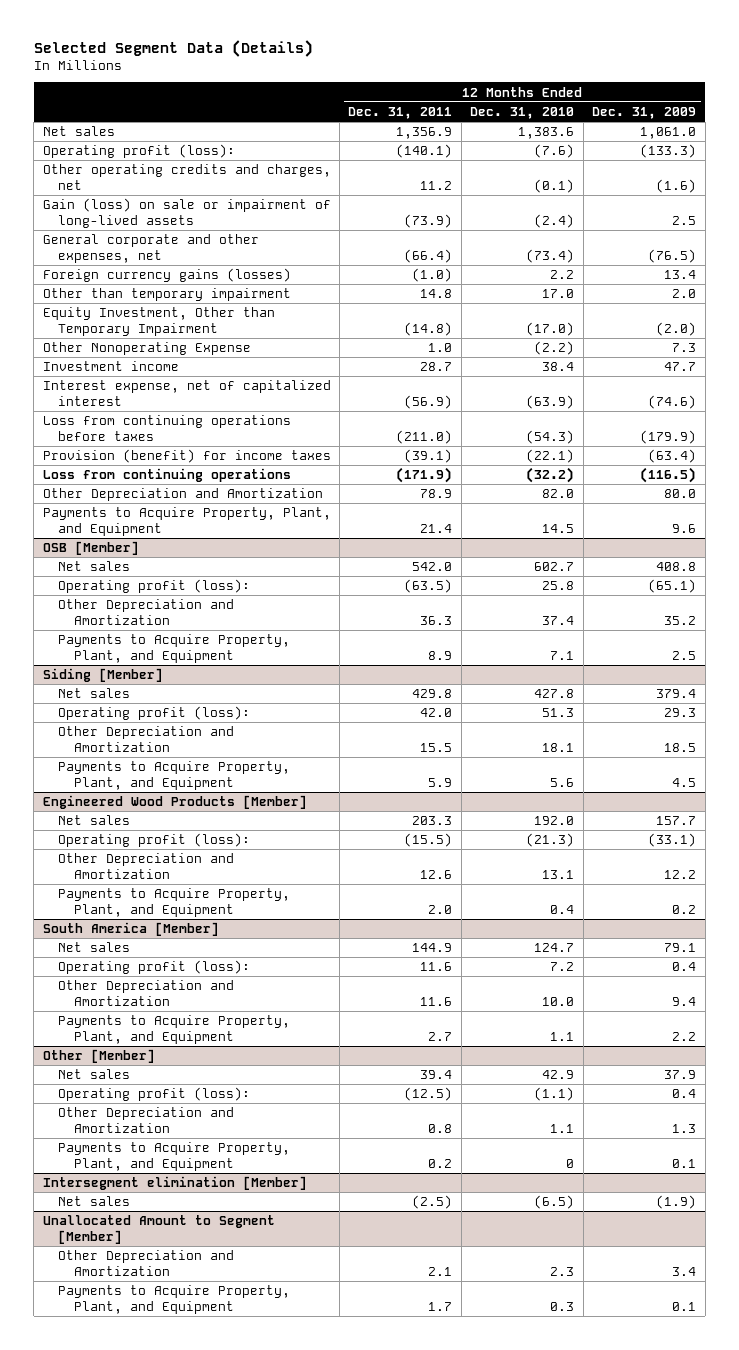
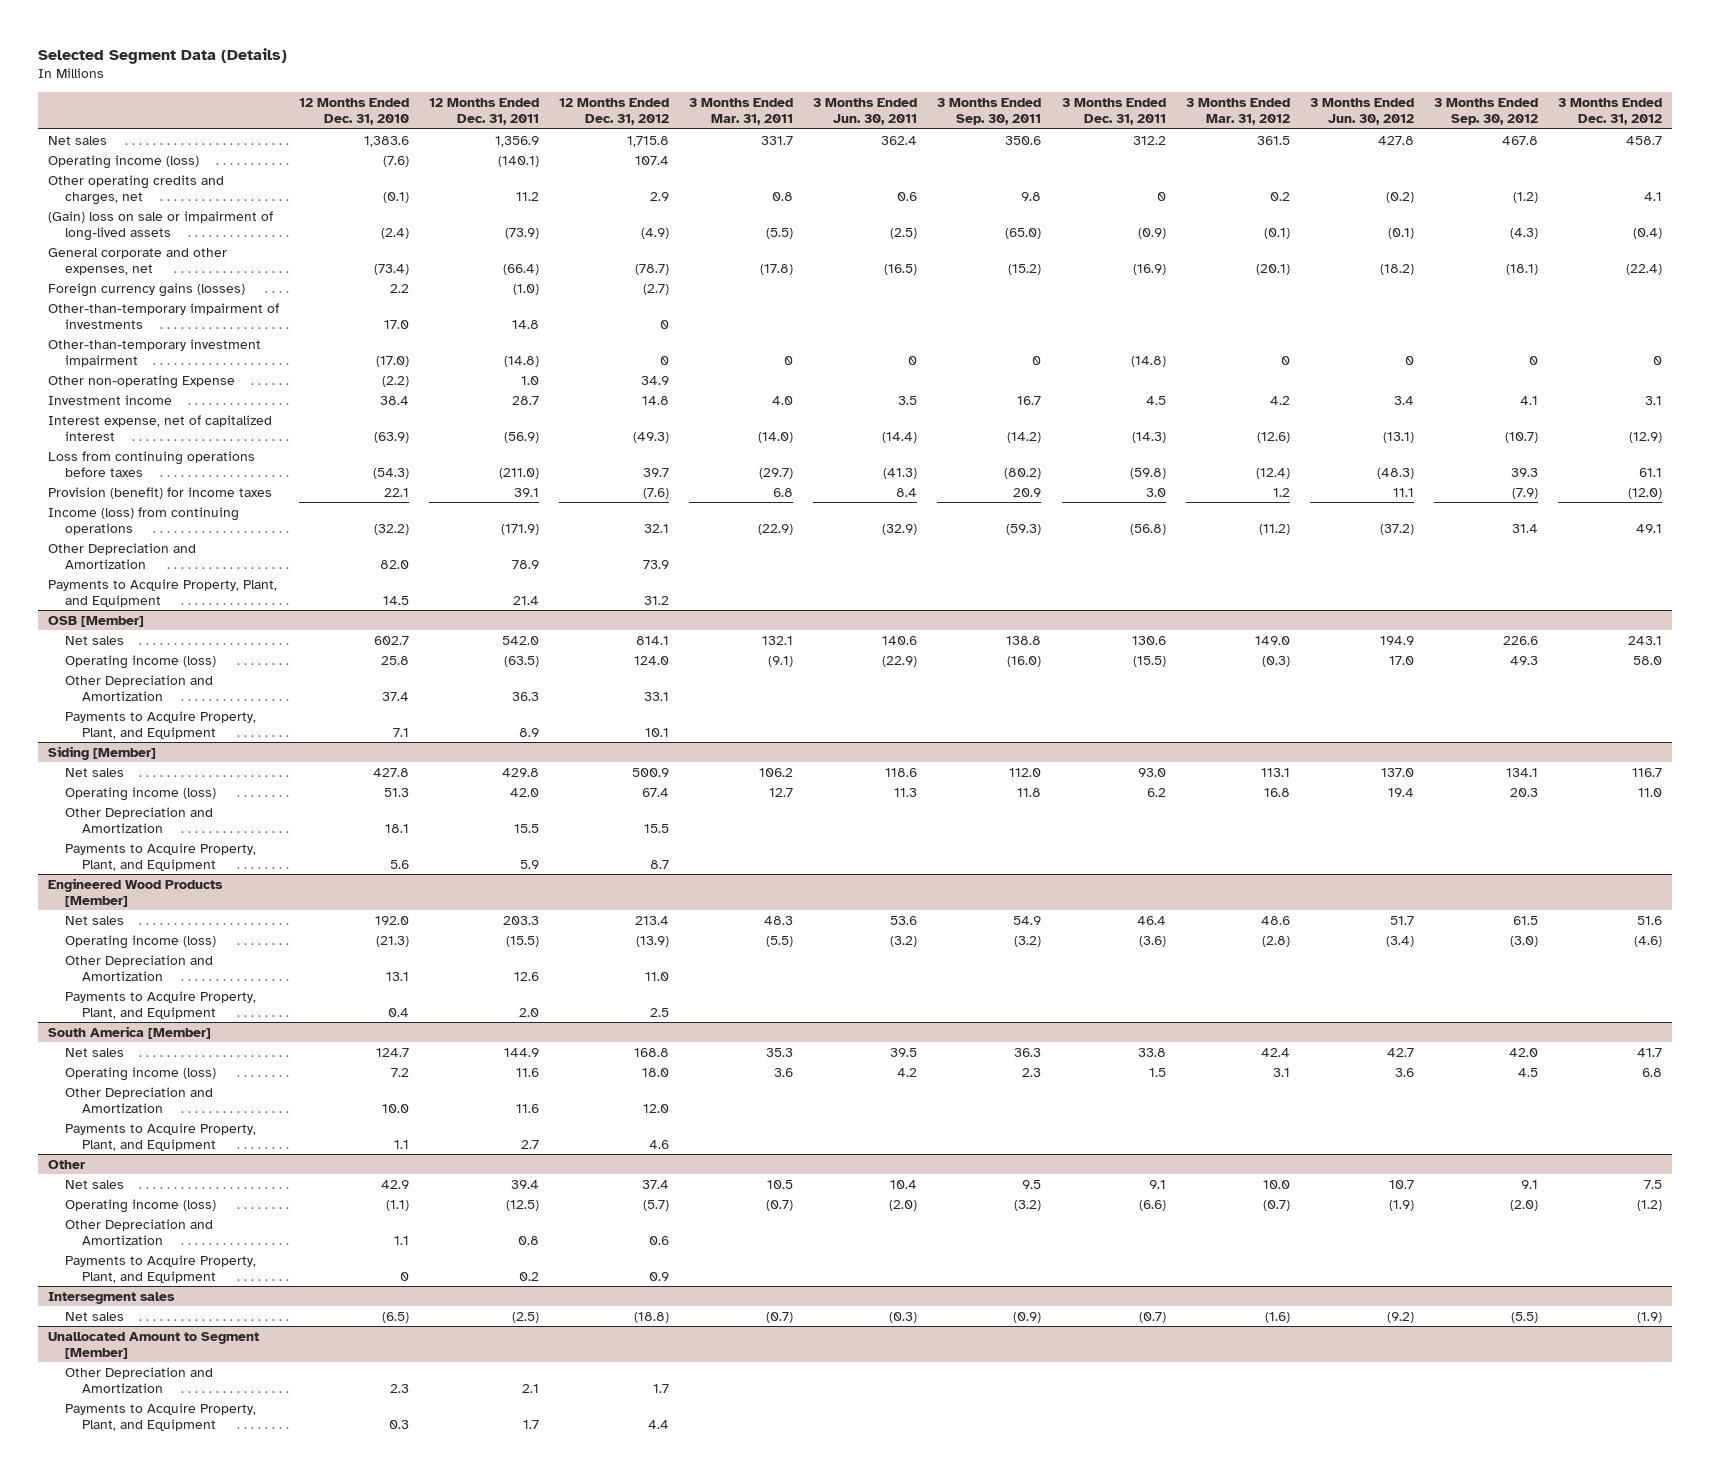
- | 12 Months Ended Dec. 31, 2011 | 12 Months Ended Dec. 31, 2010 | 12 Months Ended Dec. 31, 2009
+ | 12 Months Ended Dec. 31, 2010 | 12 Months Ended Dec. 31, 2011 | 12 Months Ended Dec. 31, 2012 | 3 Months Ended Mar. 31, 2011 | 3 Months Ended Jun. 30, 2011 | 3 Months Ended Sep. 30, 2011 | 3 Months Ended Dec. 31, 2011 | 3 Months Ended Mar. 31, 2012 | 3 Months Ended Jun. 30, 2012 | 3 Months Ended Sep. 30, 2012 | 3 Months Ended Dec. 31, 2012
- Operating profit (loss): | (140.1) | (7.6) | (133.3)
+ Operating income (loss) | (7.6) | (140.1) | 107.4 | | | | | | | |
- Gain (loss) on sale or impairment of long-lived assets | (73.9) | (2.4) | 2.5
+ (Gain) loss on sale or impairment of long-lived assets | (2.4) | (73.9) | (4.9) | (5.5) | (2.5) | (65.0) | (0.9) | (0.1) | (0.1) | (4.3) | (0.4)
- Other than temporary impairment | 14.8 | 17.0 | 2.0
- Equity Investment, Other than Temporary Impairment | (14.8) | (17.0) | (2.0)
- Other Nonoperating Expense | 1.0 | (2.2) | 7.3
+ Other-than-temporary impairment of investments | 17.0 | 14.8 | 0 | | | | | | | |
+ Other-than-temporary investment impairment | (17.0) | (14.8) | 0 | 0 | 0 | 0 | (14.8) | 0 | 0 | 0 | 0
+ Other non-operating Expense | (2.2) | 1.0 | 34.9 | | | | | | | |
- Provision (benefit) for income taxes | (39.1) | (22.1) | (63.4)
- Loss from continuing operations | (171.9) | (32.2) | (116.5)
+ Provision (benefit) for income taxes | 22.1 | 39.1 | (7.6) | 6.8 | 8.4 | 20.9 | 3.0 | 1.2 | 11.1 | (7.9) | (12.0)
+ Income (loss) from continuing operations | (32.2) | (171.9) | 32.1 | (22.9) | (32.9) | (59.3) | (56.8) | (11.2) | (37.2) | 31.4 | 49.1
@ OSB [Member]
- Operating profit (loss): | (63.5) | 25.8 | (65.1)
+ Operating income (loss) | 25.8 | (63.5) | 124.0 | (9.1) | (22.9) | (16.0) | (15.5) | (0.3) | 17.0 | 49.3 | 58.0
@ Siding [Member]
- Operating profit (loss): | 42.0 | 51.3 | 29.3
+ Operating income (loss) | 51.3 | 42.0 | 67.4 | 12.7 | 11.3 | 11.8 | 6.2 | 16.8 | 19.4 | 20.3 | 11.0
@ Engineered Wood Products [Member]
- Operating profit (loss): | (15.5) | (21.3) | (33.1)
+ Operating income (loss) | (21.3) | (15.5) | (13.9) | (5.5) | (3.2) | (3.2) | (3.6) | (2.8) | (3.4) | (3.0) | (4.6)
@ South America [Member]
- Operating profit (loss): | 11.6 | 7.2 | 0.4
+ Operating income (loss) | 7.2 | 11.6 | 18.0 | 3.6 | 4.2 | 2.3 | 1.5 | 3.1 | 3.6 | 4.5 | 6.8
- Other [Member]
+ Other
- Operating profit (loss): | (12.5) | (1.1) | 0.4
+ Operating income (loss) | (1.1) | (12.5) | (5.7) | (0.7) | (2.0) | (3.2) | (6.6) | (0.7) | (1.9) | (2.0) | (1.2)
- Intersegment elimination [Member]
+ Intersegment sales

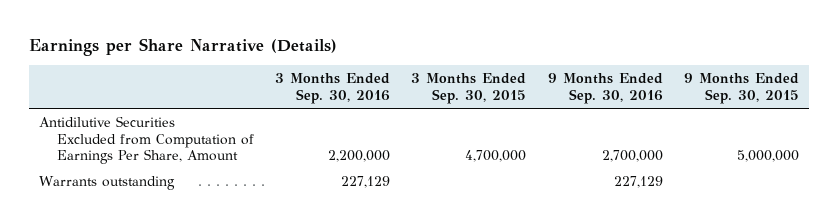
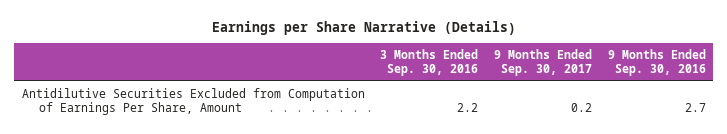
- | 3 Months Ended Sep. 30, 2016 | 3 Months Ended Sep. 30, 2015 | 9 Months Ended Sep. 30, 2016 | 9 Months Ended Sep. 30, 2015
+ | 3 Months Ended Sep. 30, 2016 | 9 Months Ended Sep. 30, 2017 | 9 Months Ended Sep. 30, 2016
- Antidilutive Securities Excluded from Computation of Earnings Per Share, Amount | 2,200,000 | 4,700,000 | 2,700,000 | 5,000,000
- Warrants outstanding | 227,129 | | 227,129 |
+ Antidilutive Securities Excluded from Computation of Earnings Per Share, Amount | 2.2 | 0.2 | 2.7

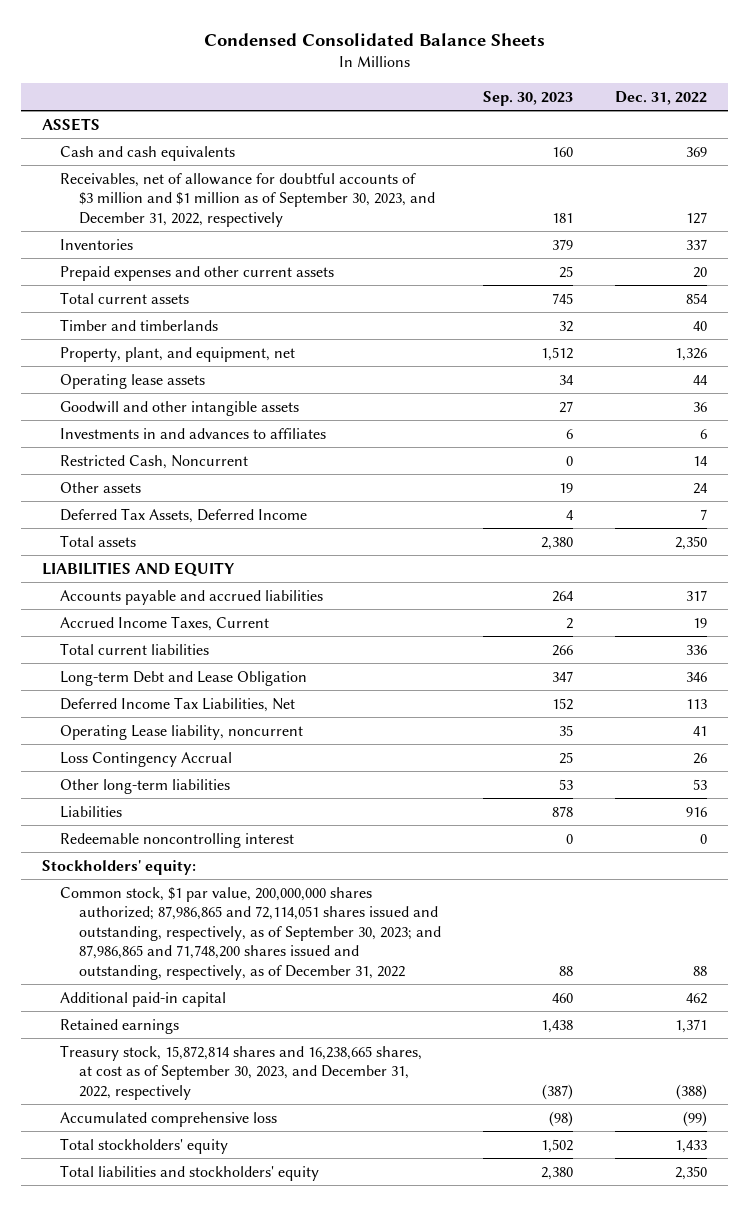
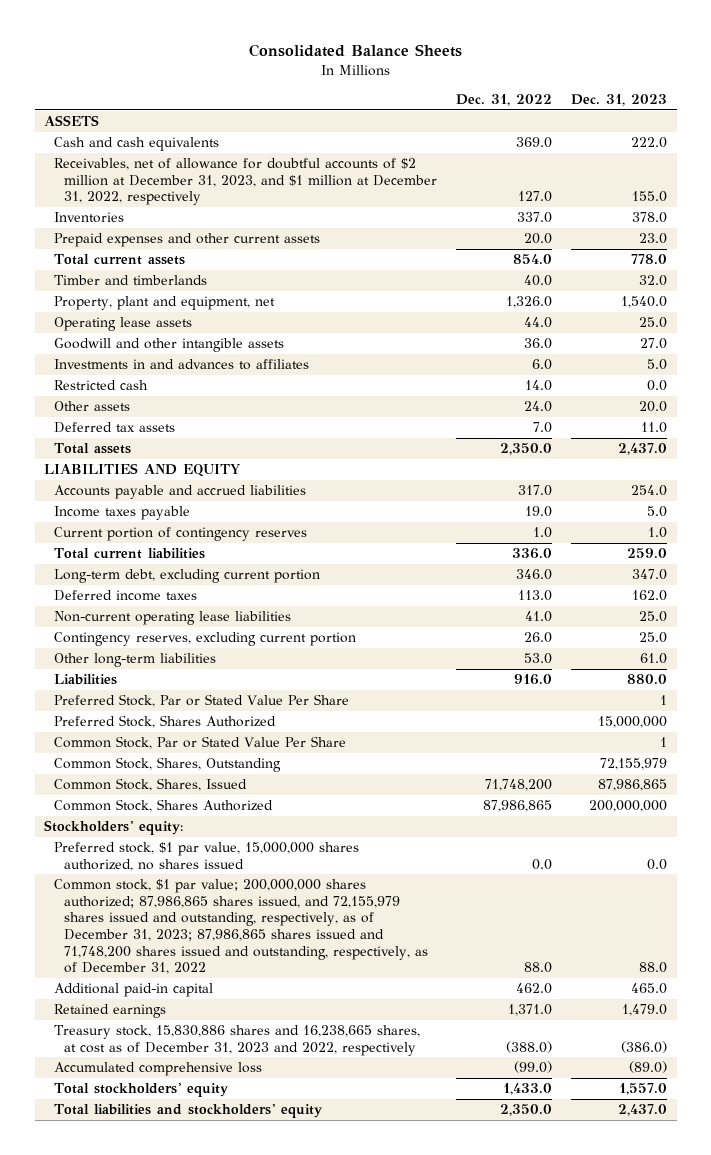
- Condensed Consolidated Balance Sheets
+ Consolidated Balance Sheets
- | Sep. 30, 2023 | Dec. 31, 2022
+ | Dec. 31, 2022 | Dec. 31, 2023
- Cash and cash equivalents | 160 | 369
- Receivables, net of allowance for doubtful accounts of $3 million and $1 million as of September 30, 2023, and December 31, 2022, respectively | 181 | 127
- Inventories | 379 | 337
- Prepaid expenses and other current assets | 25 | 20
- Total current assets | 745 | 854
- Timber and timberlands | 32 | 40
- Property, plant, and equipment, net | 1,512 | 1,326
- Operating lease assets | 34 | 44
- Goodwill and other intangible assets | 27 | 36
- Investments in and advances to affiliates | 6 | 6
- Restricted Cash, Noncurrent | 0 | 14
- Other assets | 19 | 24
- Deferred Tax Assets, Deferred Income | 4 | 7
- Total assets | 2,380 | 2,350
+ Cash and cash equivalents | 369.0 | 222.0
+ Receivables, net of allowance for doubtful accounts of $2 million at December 31, 2023, and $1 million at December 31, 2022, respectively | 127.0 | 155.0
+ Inventories | 337.0 | 378.0
+ Prepaid expenses and other current assets | 20.0 | 23.0
+ Total current assets | 854.0 | 778.0
+ Timber and timberlands | 40.0 | 32.0
+ Property, plant and equipment, net | 1,326.0 | 1,540.0
+ Operating lease assets | 44.0 | 25.0
+ Goodwill and other intangible assets | 36.0 | 27.0
+ Investments in and advances to affiliates | 6.0 | 5.0
+ Restricted cash | 14.0 | 0.0
+ Other assets | 24.0 | 20.0
+ Deferred tax assets | 7.0 | 11.0
+ Total assets | 2,350.0 | 2,437.0
- Accounts payable and accrued liabilities | 264 | 317
- Accrued Income Taxes, Current | 2 | 19
- Total current liabilities | 266 | 336
- Long-term Debt and Lease Obligation | 347 | 346
- Deferred Income Tax Liabilities, Net | 152 | 113
- Operating Lease liability, noncurrent | 35 | 41
- Loss Contingency Accrual | 25 | 26
- Other long-term liabilities | 53 | 53
- Liabilities | 878 | 916
- Redeemable noncontrolling interest | 0 | 0
+ Accounts payable and accrued liabilities | 317.0 | 254.0
+ Income taxes payable | 19.0 | 5.0
+ Current portion of contingency reserves | 1.0 | 1.0
+ Total current liabilities | 336.0 | 259.0
+ Long-term debt, excluding current portion | 346.0 | 347.0
+ Deferred income taxes | 113.0 | 162.0
+ Non-current operating lease liabilities | 41.0 | 25.0
+ Contingency reserves, excluding current portion | 26.0 | 25.0
+ Other long-term liabilities | 53.0 | 61.0
+ Liabilities | 916.0 | 880.0
+ Preferred Stock, Par or Stated Value Per Share | | 1
+ Preferred Stock, Shares Authorized | | 15,000,000
+ Common Stock, Par or Stated Value Per Share | | 1
+ Common Stock, Shares, Outstanding | | 72,155,979
+ Common Stock, Shares, Issued | 71,748,200 | 87,986,865
+ Common Stock, Shares Authorized | 87,986,865 | 200,000,000
- Common stock, $1 par value, 200,000,000 shares authorized; 87,986,865 and 72,114,051 shares issued and outstanding, respectively, as of September 30, 2023; and 87,986,865 and 71,748,200 shares issued and outstanding, respectively, as of December 31, 2022 | 88 | 88
- Additional paid-in capital | 460 | 462
- Retained earnings | 1,438 | 1,371
- Treasury stock, 15,872,814 shares and 16,238,665 shares, at cost as of September 30, 2023, and December 31, 2022, respectively | (387) | (388)
- Accumulated comprehensive loss | (98) | (99)
- Total stockholders' equity | 1,502 | 1,433
- Total liabilities and stockholders' equity | 2,380 | 2,350
+ Preferred stock, $1 par value, 15,000,000 shares authorized, no shares issued | 0.0 | 0.0
+ Common stock, $1 par value; 200,000,000 shares authorized; 87,986,865 shares issued, and 72,155,979 shares issued and outstanding, respectively, as of December 31, 2023; 87,986,865 shares issued and 71,748,200 shares issued and outstanding, respectively, as of December 31, 2022 | 88.0 | 88.0
+ Additional paid-in capital | 462.0 | 465.0
+ Retained earnings | 1,371.0 | 1,479.0
+ Treasury stock, 15,830,886 shares and 16,238,665 shares, at cost as of December 31, 2023 and 2022, respectively | (388.0) | (386.0)
+ Accumulated comprehensive loss | (99.0) | (89.0)
+ Total stockholders' equity | 1,433.0 | 1,557.0
+ Total liabilities and stockholders' equity | 2,350.0 | 2,437.0

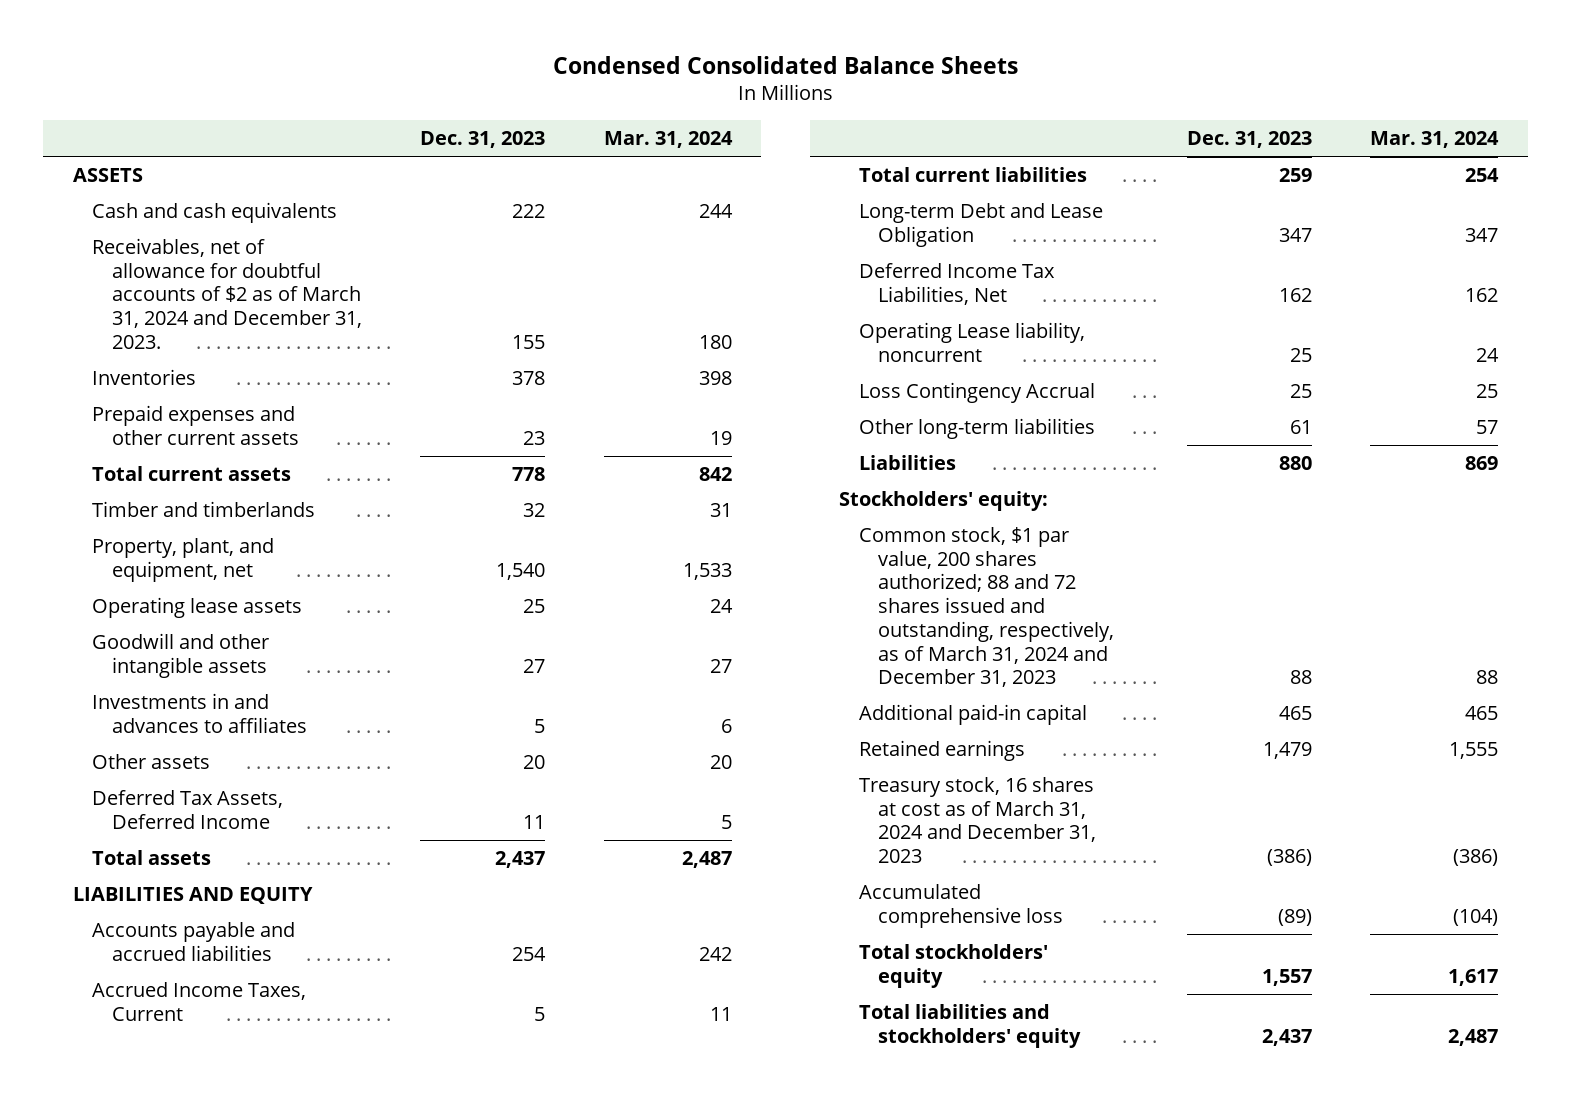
- Consolidated Balance Sheets
+ Condensed Consolidated Balance Sheets
- | Dec. 31, 2022 | Dec. 31, 2023
+ | Dec. 31, 2023 | Mar. 31, 2024
- Cash and cash equivalents | 369.0 | 222.0
- Receivables, net of allowance for doubtful accounts of $2 million at December 31, 2023, and $1 million at December 31, 2022, respectively | 127.0 | 155.0
- Inventories | 337.0 | 378.0
- Prepaid expenses and other current assets | 20.0 | 23.0
- Total current assets | 854.0 | 778.0
- Timber and timberlands | 40.0 | 32.0
- Property, plant and equipment, net | 1,326.0 | 1,540.0
- Operating lease assets | 44.0 | 25.0
- Goodwill and other intangible assets | 36.0 | 27.0
- Investments in and advances to affiliates | 6.0 | 5.0
- Restricted cash | 14.0 | 0.0
- Other assets | 24.0 | 20.0
- Deferred tax assets | 7.0 | 11.0
- Total assets | 2,350.0 | 2,437.0
+ Cash and cash equivalents | 222 | 244
+ Receivables, net of allowance for doubtful accounts of $2 as of March 31, 2024 and December 31, 2023. | 155 | 180
+ Inventories | 378 | 398
+ Prepaid expenses and other current assets | 23 | 19
+ Total current assets | 778 | 842
+ Timber and timberlands | 32 | 31
+ Property, plant, and equipment, net | 1,540 | 1,533
+ Operating lease assets | 25 | 24
+ Goodwill and other intangible assets | 27 | 27
+ Investments in and advances to affiliates | 5 | 6
+ Other assets | 20 | 20
+ Deferred Tax Assets, Deferred Income | 11 | 5
+ Total assets | 2,437 | 2,487
- Accounts payable and accrued liabilities | 317.0 | 254.0
- Income taxes payable | 19.0 | 5.0
- Current portion of contingency reserves | 1.0 | 1.0
- Total current liabilities | 336.0 | 259.0
- Long-term debt, excluding current portion | 346.0 | 347.0
- Deferred income taxes | 113.0 | 162.0
- Non-current operating lease liabilities | 41.0 | 25.0
- Contingency reserves, excluding current portion | 26.0 | 25.0
- Other long-term liabilities | 53.0 | 61.0
- Liabilities | 916.0 | 880.0
- Preferred Stock, Par or Stated Value Per Share | | 1
- Preferred Stock, Shares Authorized | | 15,000,000
- Common Stock, Par or Stated Value Per Share | | 1
- Common Stock, Shares, Outstanding | | 72,155,979
- Common Stock, Shares, Issued | 71,748,200 | 87,986,865
- Common Stock, Shares Authorized | 87,986,865 | 200,000,000
+ Accounts payable and accrued liabilities | 254 | 242
+ Accrued Income Taxes, Current | 5 | 11
+ Total current liabilities | 259 | 254
+ Long-term Debt and Lease Obligation | 347 | 347
+ Deferred Income Tax Liabilities, Net | 162 | 162
+ Operating Lease liability, noncurrent | 25 | 24
+ Loss Contingency Accrual | 25 | 25
+ Other long-term liabilities | 61 | 57
+ Liabilities | 880 | 869
- Preferred stock, $1 par value, 15,000,000 shares authorized, no shares issued | 0.0 | 0.0
- Common stock, $1 par value; 200,000,000 shares authorized; 87,986,865 shares issued, and 72,155,979 shares issued and outstanding, respectively, as of December 31, 2023; 87,986,865 shares issued and 71,748,200 shares issued and outstanding, respectively, as of December 31, 2022 | 88.0 | 88.0
- Additional paid-in capital | 462.0 | 465.0
- Retained earnings | 1,371.0 | 1,479.0
- Treasury stock, 15,830,886 shares and 16,238,665 shares, at cost as of December 31, 2023 and 2022, respectively | (388.0) | (386.0)
- Accumulated comprehensive loss | (99.0) | (89.0)
- Total stockholders' equity | 1,433.0 | 1,557.0
- Total liabilities and stockholders' equity | 2,350.0 | 2,437.0
+ Common stock, $1 par value, 200 shares authorized; 88 and 72 shares issued and outstanding, respectively, as of March 31, 2024 and December 31, 2023 | 88 | 88
+ Additional paid-in capital | 465 | 465
+ Retained earnings | 1,479 | 1,555
+ Treasury stock, 16 shares at cost as of March 31, 2024 and December 31, 2023 | (386) | (386)
+ Accumulated comprehensive loss | (89) | (104)
+ Total stockholders' equity | 1,557 | 1,617
+ Total liabilities and stockholders' equity | 2,437 | 2,487

